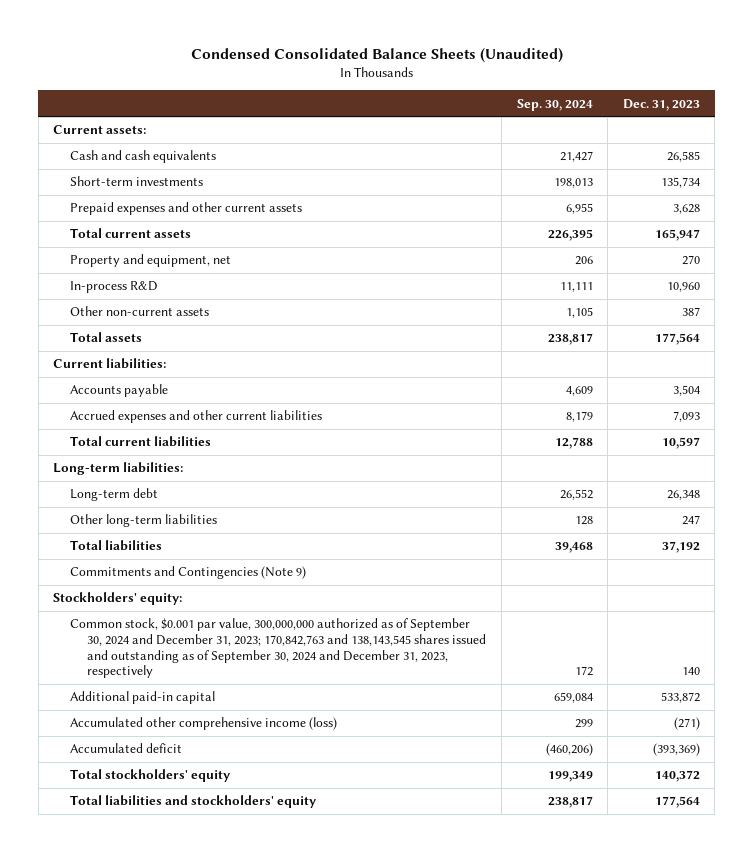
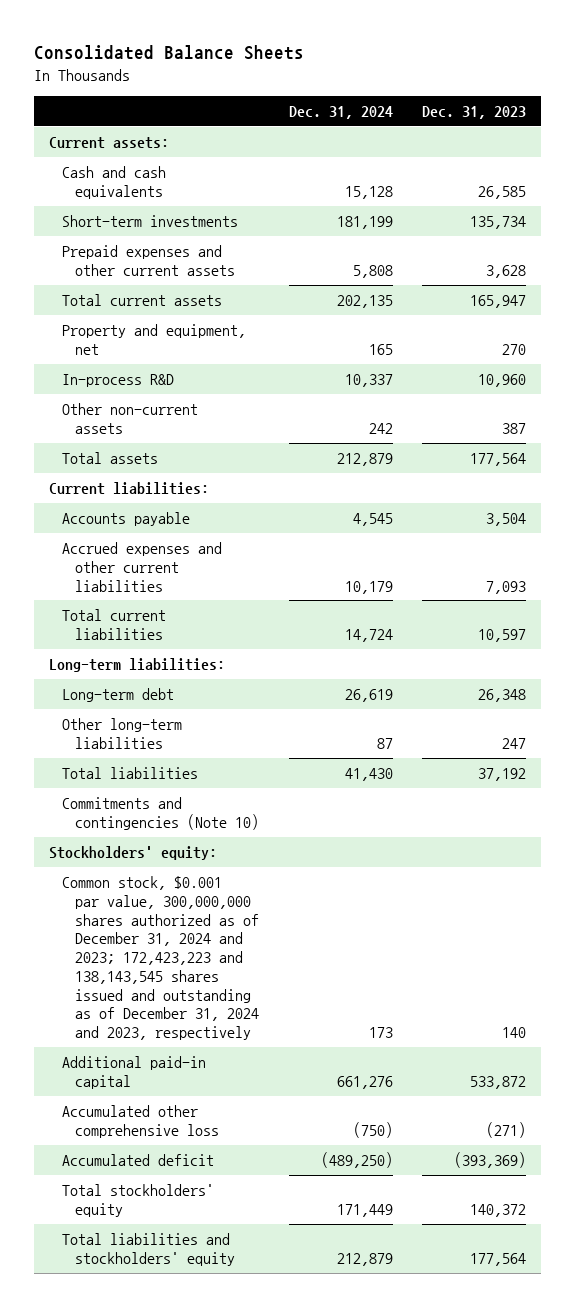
- Condensed Consolidated Balance Sheets (Unaudited)
+ Consolidated Balance Sheets
- | Sep. 30, 2024 | Dec. 31, 2023
+ | Dec. 31, 2024 | Dec. 31, 2023
- Commitments and Contingencies (Note 9)
+ Commitments and contingencies (Note 10)
- Common stock, $0.001 par value, 300,000,000 authorized as of September 30, 2024 and December 31, 2023; 170,842,763 and 138,143,545 shares issued and outstanding as of September 30, 2024 and December 31, 2023, respectively | 172 | 140
+ Common stock, $0.001 par value, 300,000,000 shares authorized as of December 31, 2024 and 2023; 172,423,223 and 138,143,545 shares issued and outstanding as of December 31, 2024 and 2023, respectively | 173 | 140
- Accumulated other comprehensive income (loss) | 299 | (271)
+ Accumulated other comprehensive loss | (750) | (271)

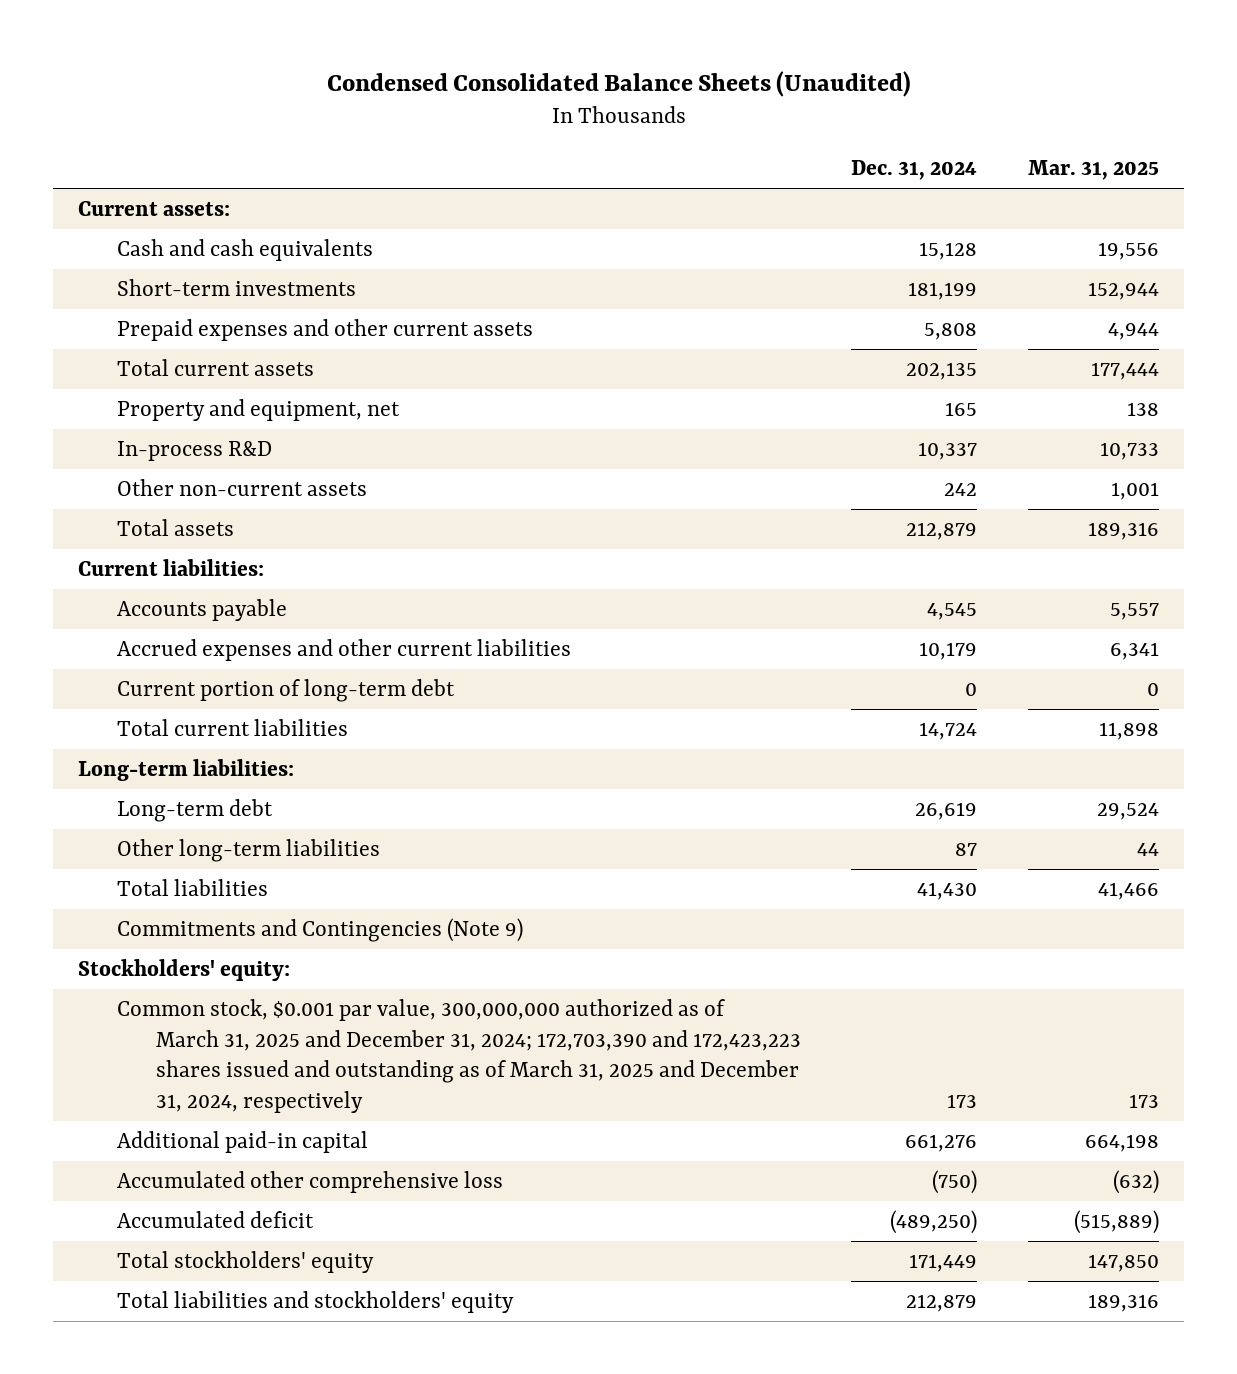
- Consolidated Balance Sheets
+ Condensed Consolidated Balance Sheets (Unaudited)
- | Dec. 31, 2024 | Dec. 31, 2023
+ | Dec. 31, 2024 | Mar. 31, 2025
+ Current portion of long-term debt | 0 | 0
- Commitments and contingencies (Note 10)
+ Commitments and Contingencies (Note 9)
- Common stock, $0.001 par value, 300,000,000 shares authorized as of December 31, 2024 and 2023; 172,423,223 and 138,143,545 shares issued and outstanding as of December 31, 2024 and 2023, respectively | 173 | 140
+ Common stock, $0.001 par value, 300,000,000 authorized as of March 31, 2025 and December 31, 2024; 172,703,390 and 172,423,223 shares issued and outstanding as of March 31, 2025 and December 31, 2024, respectively | 173 | 173

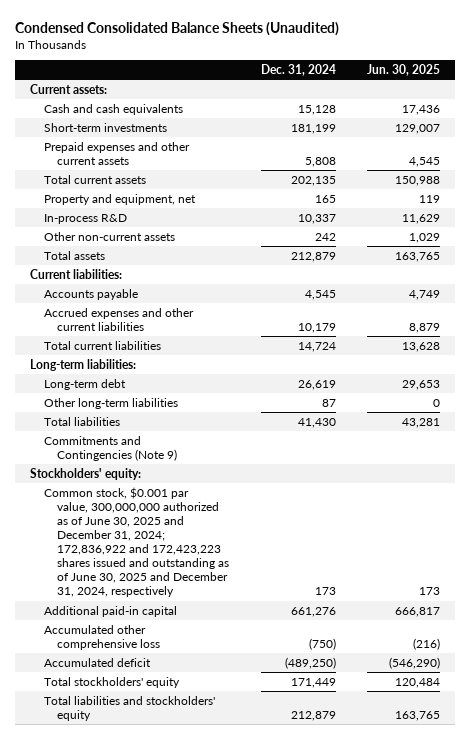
- | Dec. 31, 2024 | Mar. 31, 2025
+ | Dec. 31, 2024 | Jun. 30, 2025
- Current portion of long-term debt | 0 | 0
- Common stock, $0.001 par value, 300,000,000 authorized as of March 31, 2025 and December 31, 2024; 172,703,390 and 172,423,223 shares issued and outstanding as of March 31, 2025 and December 31, 2024, respectively | 173 | 173
+ Common stock, $0.001 par value, 300,000,000 authorized as of June 30, 2025 and December 31, 2024; 172,836,922 and 172,423,223 shares issued and outstanding as of June 30, 2025 and December 31, 2024, respectively | 173 | 173

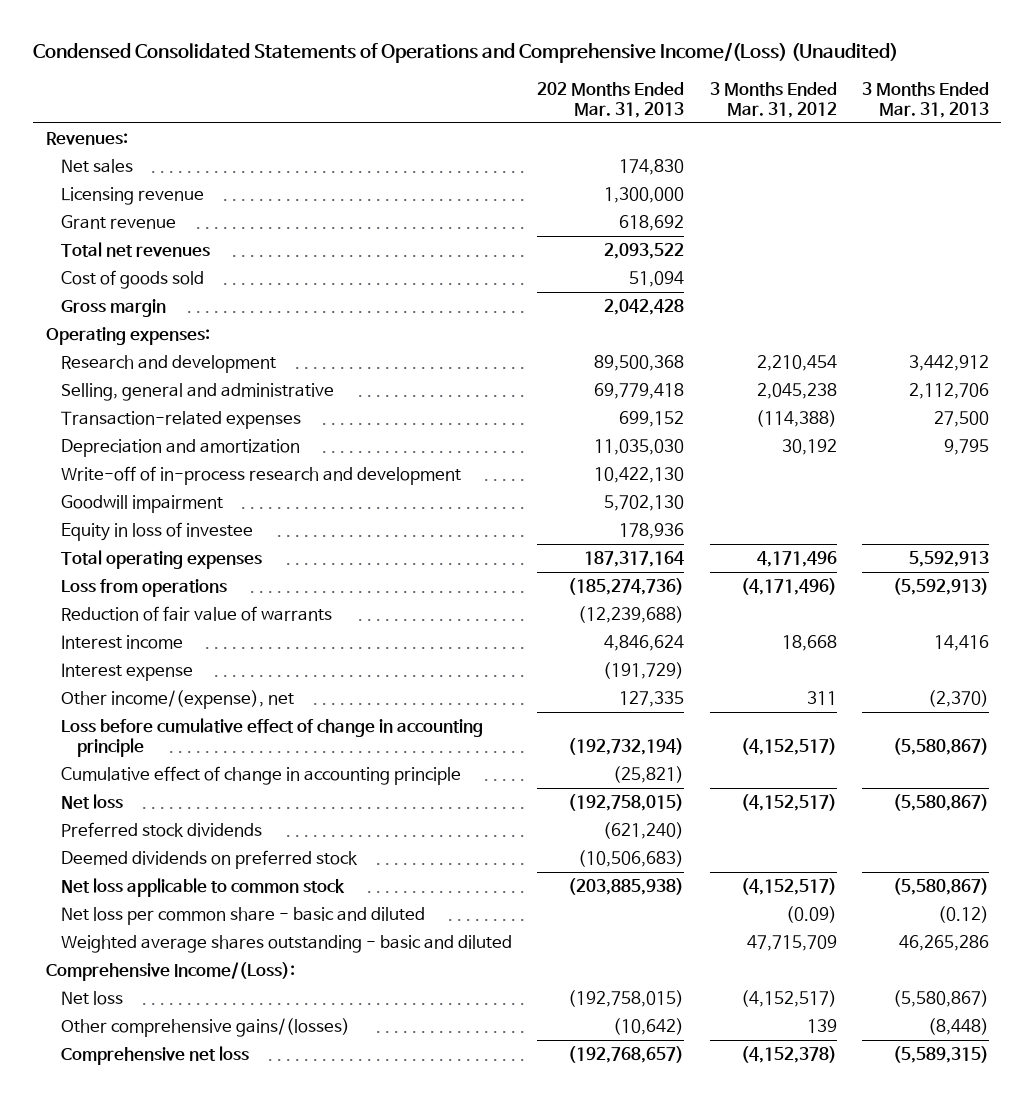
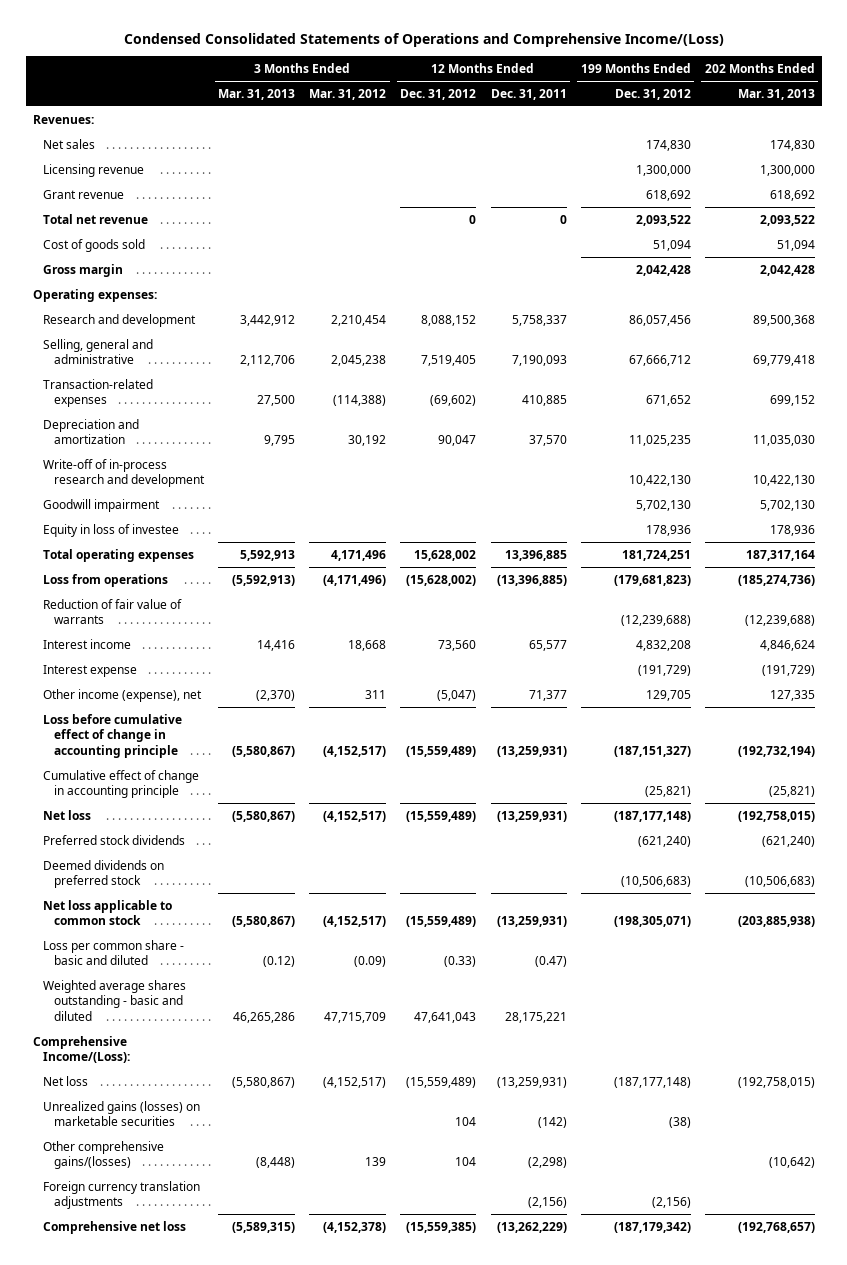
- Condensed Consolidated Statements of Operations and Comprehensive Income/(Loss) (Unaudited)
+ Condensed Consolidated Statements of Operations and Comprehensive Income/(Loss)
- | 202 Months Ended Mar. 31, 2013 | 3 Months Ended Mar. 31, 2012 | 3 Months Ended Mar. 31, 2013
+ | 3 Months Ended Mar. 31, 2013 | 3 Months Ended Mar. 31, 2012 | 12 Months Ended Dec. 31, 2012 | 12 Months Ended Dec. 31, 2011 | 199 Months Ended Dec. 31, 2012 | 202 Months Ended Mar. 31, 2013
- Total net revenues | 2,093,522 | |
+ Total net revenue | | | 0 | 0 | 2,093,522 | 2,093,522
- Other income/(expense), net | 127,335 | 311 | (2,370)
+ Other income (expense), net | (2,370) | 311 | (5,047) | 71,377 | 129,705 | 127,335
- Net loss per common share - basic and diluted | | (0.09) | (0.12)
+ Loss per common share - basic and diluted | (0.12) | (0.09) | (0.33) | (0.47) | |
+ Unrealized gains (losses) on marketable securities | | | 104 | (142) | (38) |
+ Foreign currency translation adjustments | | | | (2,156) | (2,156) |

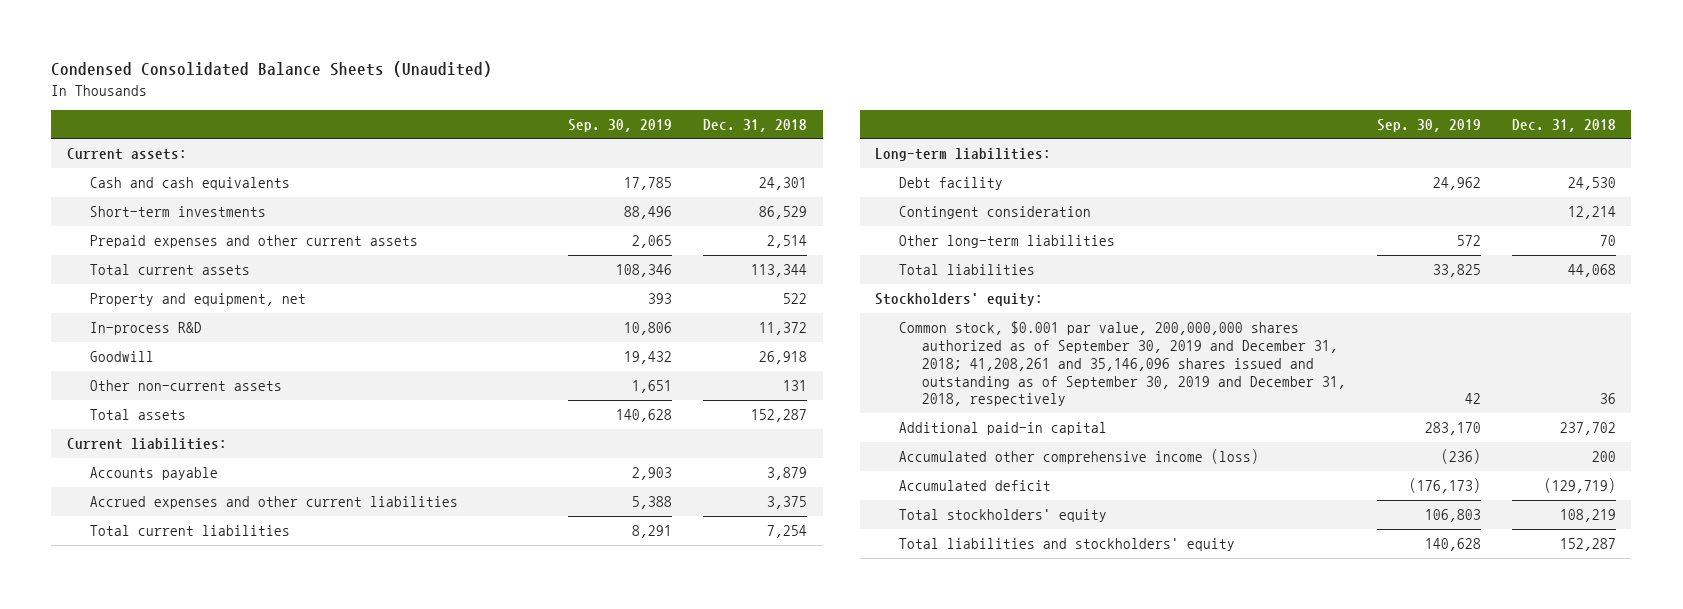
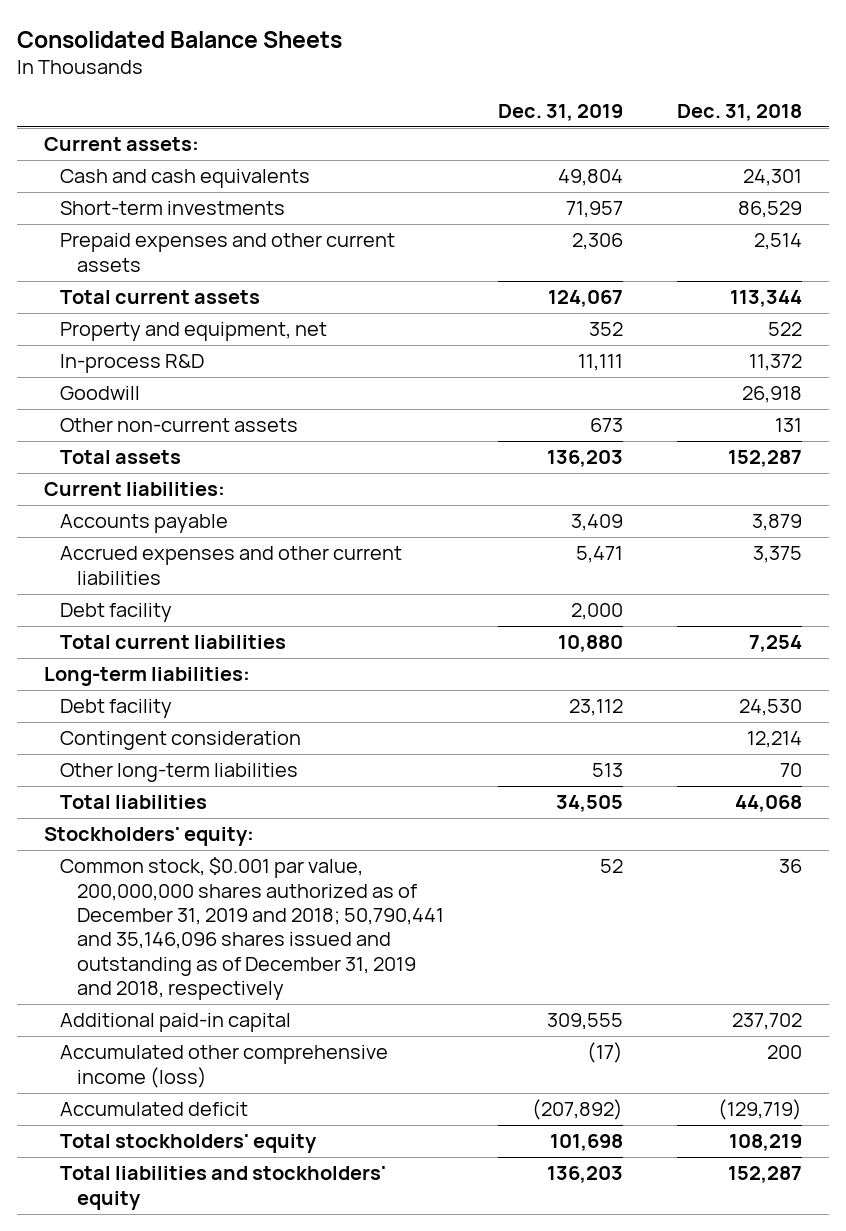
- Condensed Consolidated Balance Sheets (Unaudited)
+ Consolidated Balance Sheets
- | Sep. 30, 2019 | Dec. 31, 2018
+ | Dec. 31, 2019 | Dec. 31, 2018
+ Debt facility | 2,000 |
- Common stock, $0.001 par value, 200,000,000 shares authorized as of September 30, 2019 and December 31, 2018; 41,208,261 and 35,146,096 shares issued and outstanding as of September 30, 2019 and December 31, 2018, respectively | 42 | 36
+ Common stock, $0.001 par value, 200,000,000 shares authorized as of December 31, 2019 and 2018; 50,790,441 and 35,146,096 shares issued and outstanding as of December 31, 2019 and 2018, respectively | 52 | 36

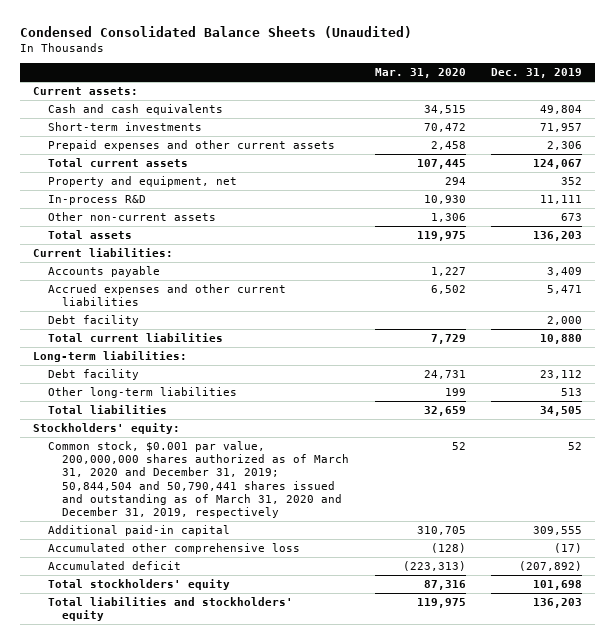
- Consolidated Balance Sheets
+ Condensed Consolidated Balance Sheets (Unaudited)
- | Dec. 31, 2019 | Dec. 31, 2018
+ | Mar. 31, 2020 | Dec. 31, 2019
- Goodwill | | 26,918
- Contingent consideration | | 12,214
- Common stock, $0.001 par value, 200,000,000 shares authorized as of December 31, 2019 and 2018; 50,790,441 and 35,146,096 shares issued and outstanding as of December 31, 2019 and 2018, respectively | 52 | 36
+ Common stock, $0.001 par value, 200,000,000 shares authorized as of March 31, 2020 and December 31, 2019; 50,844,504 and 50,790,441 shares issued and outstanding as of March 31, 2020 and December 31, 2019, respectively | 52 | 52
- Accumulated other comprehensive income (loss) | (17) | 200
+ Accumulated other comprehensive loss | (128) | (17)

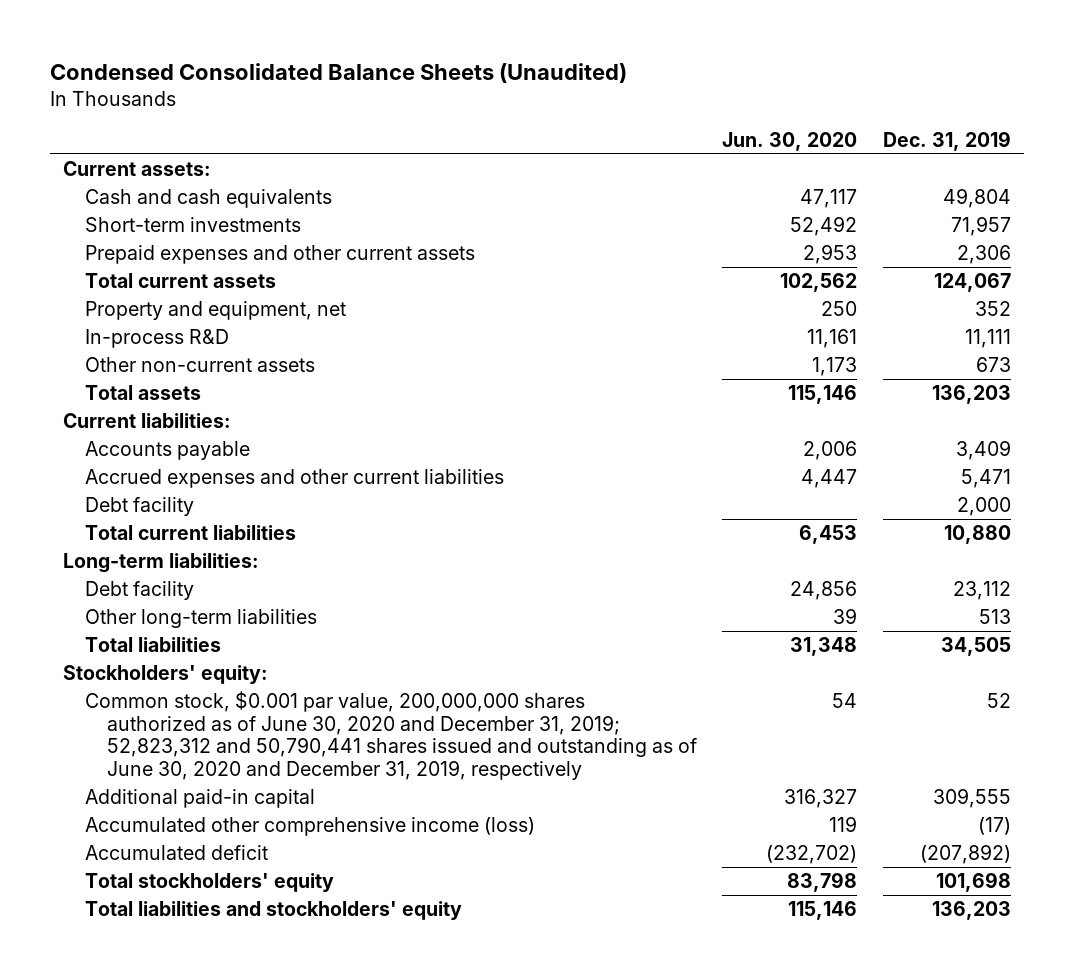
- | Mar. 31, 2020 | Dec. 31, 2019
+ | Jun. 30, 2020 | Dec. 31, 2019
- Common stock, $0.001 par value, 200,000,000 shares authorized as of March 31, 2020 and December 31, 2019; 50,844,504 and 50,790,441 shares issued and outstanding as of March 31, 2020 and December 31, 2019, respectively | 52 | 52
+ Common stock, $0.001 par value, 200,000,000 shares authorized as of June 30, 2020 and December 31, 2019; 52,823,312 and 50,790,441 shares issued and outstanding as of June 30, 2020 and December 31, 2019, respectively | 54 | 52
- Accumulated other comprehensive loss | (128) | (17)
+ Accumulated other comprehensive income (loss) | 119 | (17)

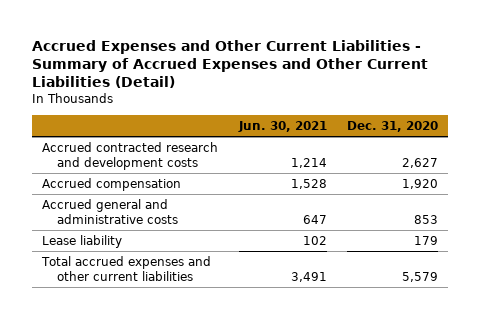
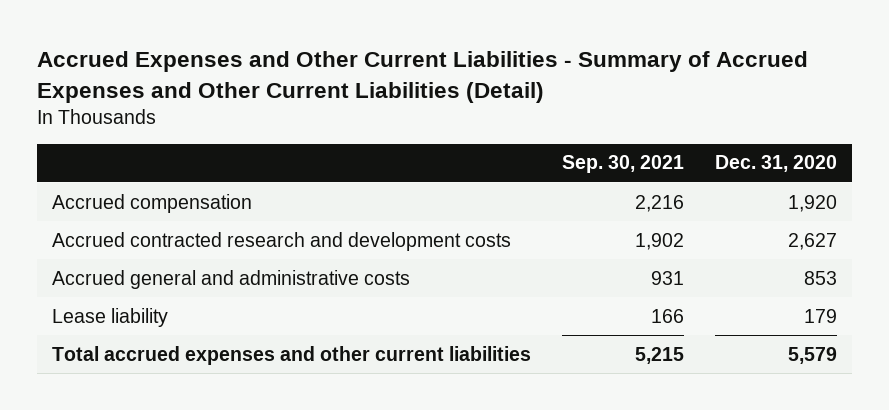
- | Jun. 30, 2021 | Dec. 31, 2020
+ | Sep. 30, 2021 | Dec. 31, 2020
moved down: Accrued contracted research and development costs | 1,902 | 2,627

